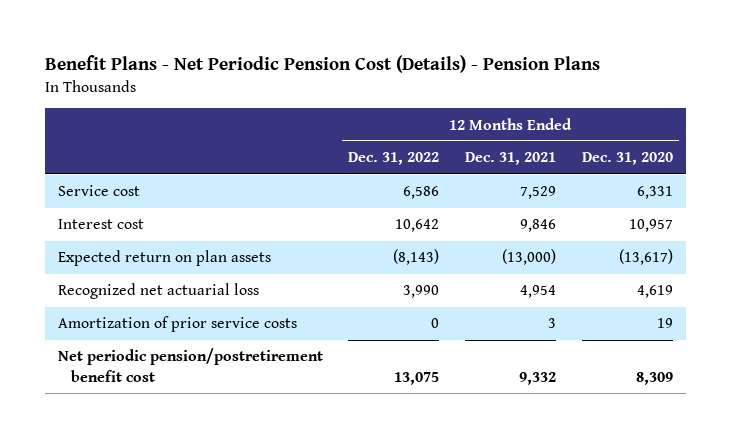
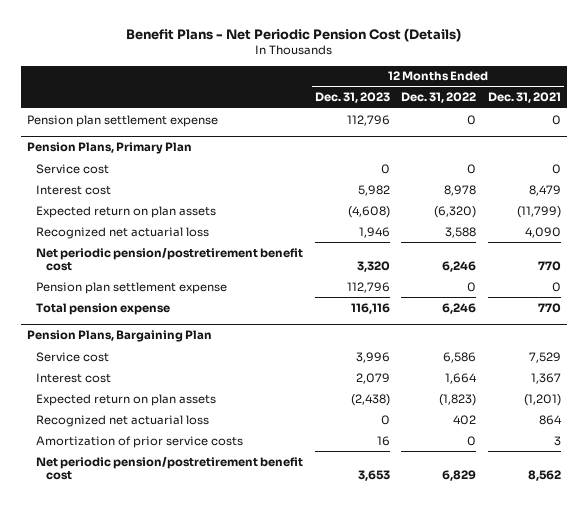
- Benefit Plans - Net Periodic Pension Cost (Details) - Pension Plans
+ Benefit Plans - Net Periodic Pension Cost (Details)
- | 12 Months Ended Dec. 31, 2022 | 12 Months Ended Dec. 31, 2021 | 12 Months Ended Dec. 31, 2020
+ | 12 Months Ended Dec. 31, 2023 | 12 Months Ended Dec. 31, 2022 | 12 Months Ended Dec. 31, 2021
+ Pension plan settlement expense | 112,796 | 0 | 0
+ Pension Plans, Primary Plan
+ Service cost | 0 | 0 | 0
+ Interest cost | 5,982 | 8,978 | 8,479
+ Expected return on plan assets | (4,608) | (6,320) | (11,799)
+ Recognized net actuarial loss | 1,946 | 3,588 | 4,090
+ Net periodic pension/postretirement benefit cost | 3,320 | 6,246 | 770
+ Pension plan settlement expense | 112,796 | 0 | 0
+ Total pension expense | 116,116 | 6,246 | 770
+ Pension Plans, Bargaining Plan
- Interest cost | 10,642 | 9,846 | 10,957
- Expected return on plan assets | (8,143) | (13,000) | (13,617)
- Recognized net actuarial loss | 3,990 | 4,954 | 4,619
+ Interest cost | 2,079 | 1,664 | 1,367
+ Expected return on plan assets | (2,438) | (1,823) | (1,201)
+ Recognized net actuarial loss | 0 | 402 | 864
- Net periodic pension/postretirement benefit cost | 13,075 | 9,332 | 8,309
+ Net periodic pension/postretirement benefit cost | 3,653 | 6,829 | 8,562

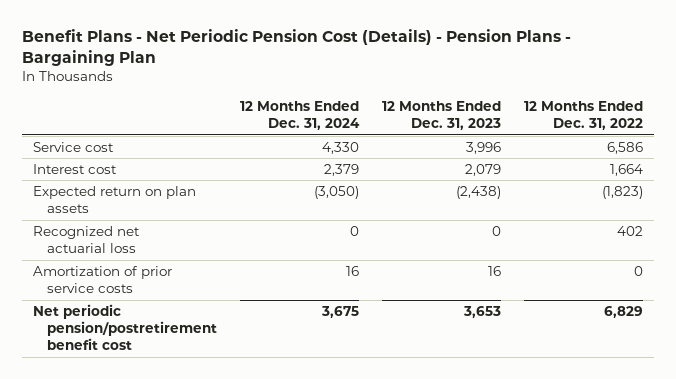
- Benefit Plans - Net Periodic Pension Cost (Details)
+ Benefit Plans - Net Periodic Pension Cost (Details) - Pension Plans - Bargaining Plan
- | 12 Months Ended Dec. 31, 2023 | 12 Months Ended Dec. 31, 2022 | 12 Months Ended Dec. 31, 2021
+ | 12 Months Ended Dec. 31, 2024 | 12 Months Ended Dec. 31, 2023 | 12 Months Ended Dec. 31, 2022
- Pension plan settlement expense | 112,796 | 0 | 0
- Pension Plans, Primary Plan
- Service cost | 0 | 0 | 0
- Interest cost | 5,982 | 8,978 | 8,479
- Expected return on plan assets | (4,608) | (6,320) | (11,799)
- Recognized net actuarial loss | 1,946 | 3,588 | 4,090
- Net periodic pension/postretirement benefit cost | 3,320 | 6,246 | 770
- Pension plan settlement expense | 112,796 | 0 | 0
- Total pension expense | 116,116 | 6,246 | 770
- Pension Plans, Bargaining Plan

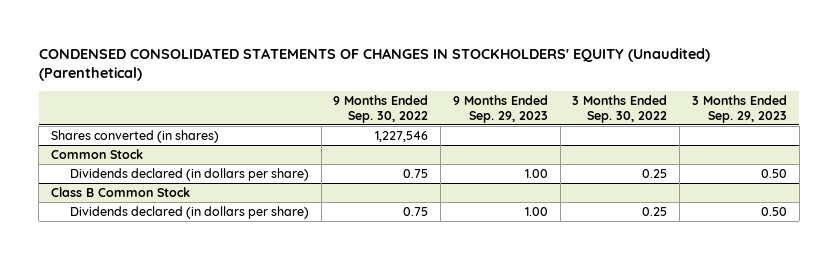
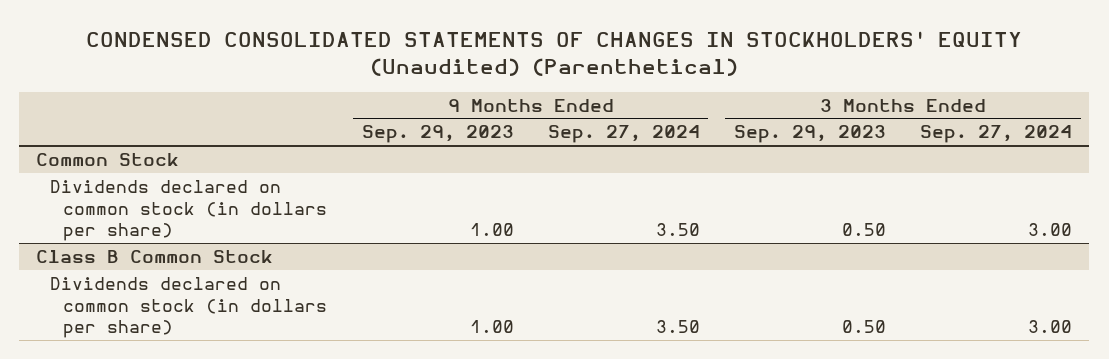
- | 9 Months Ended Sep. 30, 2022 | 9 Months Ended Sep. 29, 2023 | 3 Months Ended Sep. 30, 2022 | 3 Months Ended Sep. 29, 2023
+ | 9 Months Ended Sep. 29, 2023 | 9 Months Ended Sep. 27, 2024 | 3 Months Ended Sep. 29, 2023 | 3 Months Ended Sep. 27, 2024
- Shares converted (in shares) | 1,227,546 | | |
@ Common Stock
- Dividends declared (in dollars per share) | 0.75 | 1.00 | 0.25 | 0.50
+ Dividends declared on common stock (in dollars per share) | 1.00 | 3.50 | 0.50 | 3.00
@ Class B Common Stock
- Dividends declared (in dollars per share) | 0.75 | 1.00 | 0.25 | 0.50
+ Dividends declared on common stock (in dollars per share) | 1.00 | 3.50 | 0.50 | 3.00

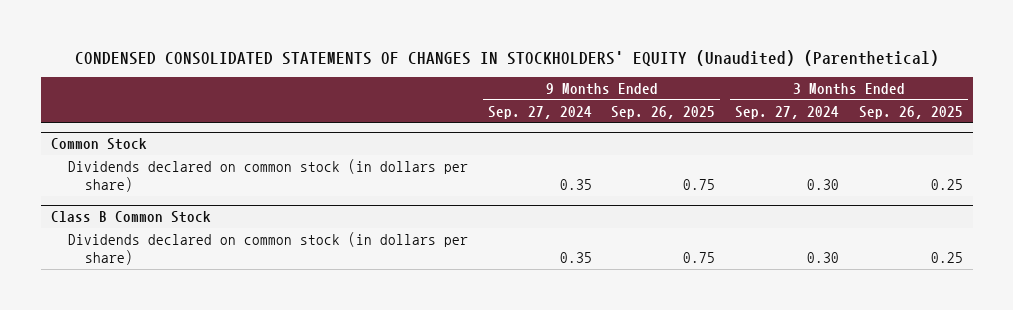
- | 9 Months Ended Sep. 29, 2023 | 9 Months Ended Sep. 27, 2024 | 3 Months Ended Sep. 29, 2023 | 3 Months Ended Sep. 27, 2024
+ | 9 Months Ended Sep. 27, 2024 | 9 Months Ended Sep. 26, 2025 | 3 Months Ended Sep. 27, 2024 | 3 Months Ended Sep. 26, 2025
@ Common Stock
- Dividends declared on common stock (in dollars per share) | 1.00 | 3.50 | 0.50 | 3.00
+ Dividends declared on common stock (in dollars per share) | 0.35 | 0.75 | 0.30 | 0.25
@ Class B Common Stock
- Dividends declared on common stock (in dollars per share) | 1.00 | 3.50 | 0.50 | 3.00
+ Dividends declared on common stock (in dollars per share) | 0.35 | 0.75 | 0.30 | 0.25

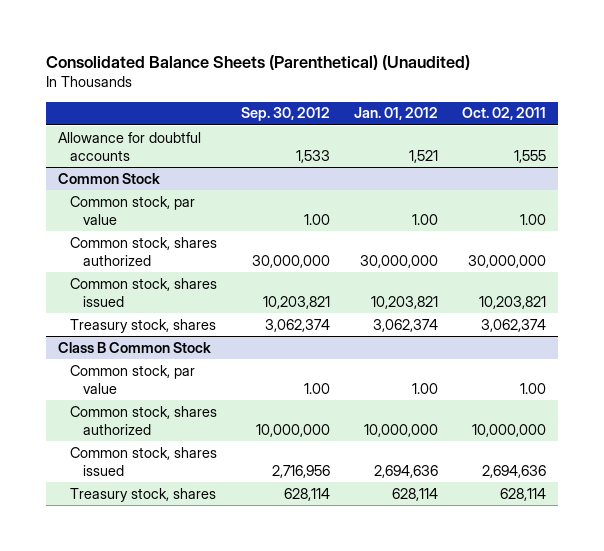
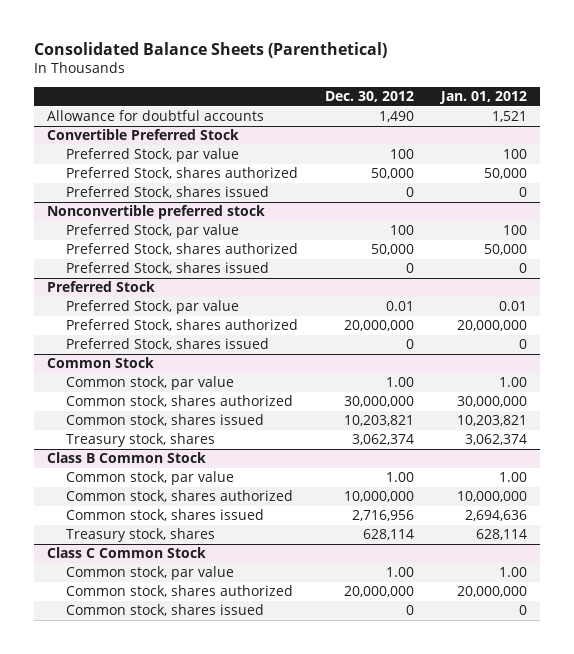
- Consolidated Balance Sheets (Parenthetical) (Unaudited)
+ Consolidated Balance Sheets (Parenthetical)
- | Sep. 30, 2012 | Jan. 01, 2012 | Oct. 02, 2011
+ | Dec. 30, 2012 | Jan. 01, 2012
+ Convertible Preferred Stock
+ Preferred Stock, par value | 100 | 100
+ Preferred Stock, shares authorized | 50,000 | 50,000
+ Preferred Stock, shares issued | 0 | 0
+ Nonconvertible preferred stock
+ Preferred Stock, par value | 100 | 100
+ Preferred Stock, shares authorized | 50,000 | 50,000
+ Preferred Stock, shares issued | 0 | 0
+ Preferred Stock
+ Preferred Stock, par value | 0.01 | 0.01
+ Preferred Stock, shares authorized | 20,000,000 | 20,000,000
+ Preferred Stock, shares issued | 0 | 0
+ Class C Common Stock
+ Common stock, par value | 1.00 | 1.00
+ Common stock, shares authorized | 20,000,000 | 20,000,000
+ Common stock, shares issued | 0 | 0

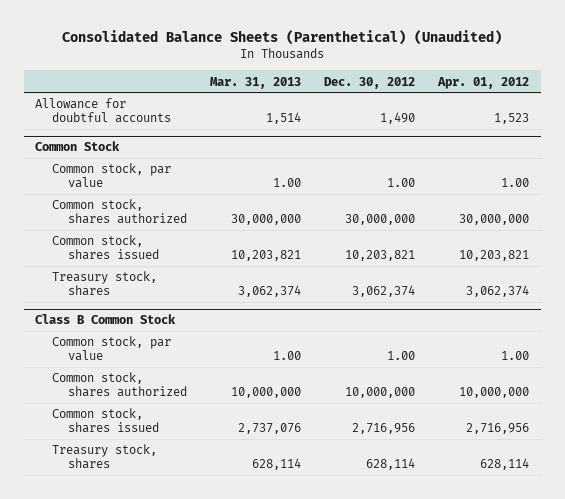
- Consolidated Balance Sheets (Parenthetical)
+ Consolidated Balance Sheets (Parenthetical) (Unaudited)
- | Dec. 30, 2012 | Jan. 01, 2012
+ | Mar. 31, 2013 | Dec. 30, 2012 | Apr. 01, 2012
- Convertible Preferred Stock
- Preferred Stock, par value | 100 | 100
- Preferred Stock, shares authorized | 50,000 | 50,000
- Preferred Stock, shares issued | 0 | 0
- Nonconvertible preferred stock
- Preferred Stock, par value | 100 | 100
- Preferred Stock, shares authorized | 50,000 | 50,000
- Preferred Stock, shares issued | 0 | 0
- Preferred Stock
- Preferred Stock, par value | 0.01 | 0.01
- Preferred Stock, shares authorized | 20,000,000 | 20,000,000
- Preferred Stock, shares issued | 0 | 0
- Class C Common Stock
- Common stock, par value | 1.00 | 1.00
- Common stock, shares authorized | 20,000,000 | 20,000,000
- Common stock, shares issued | 0 | 0

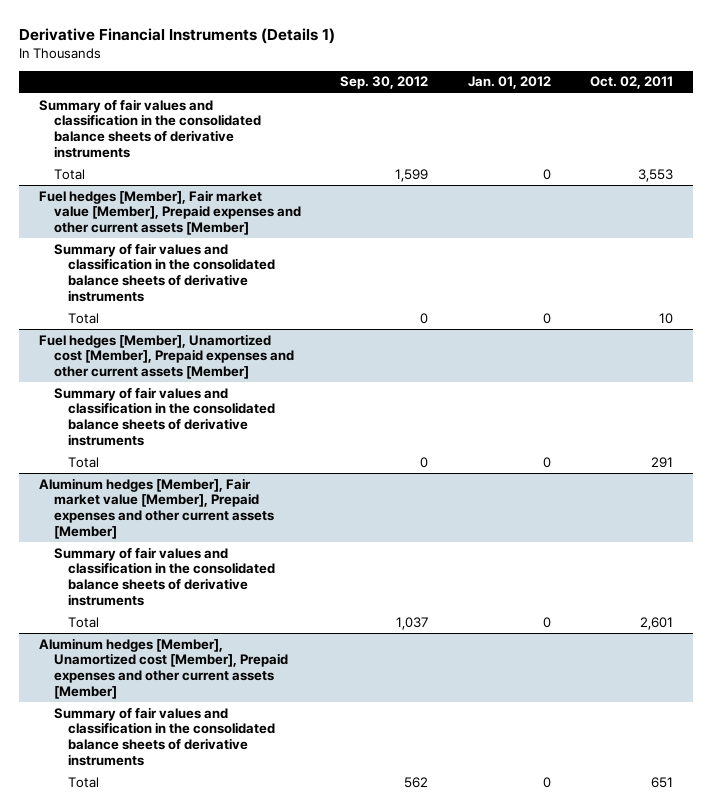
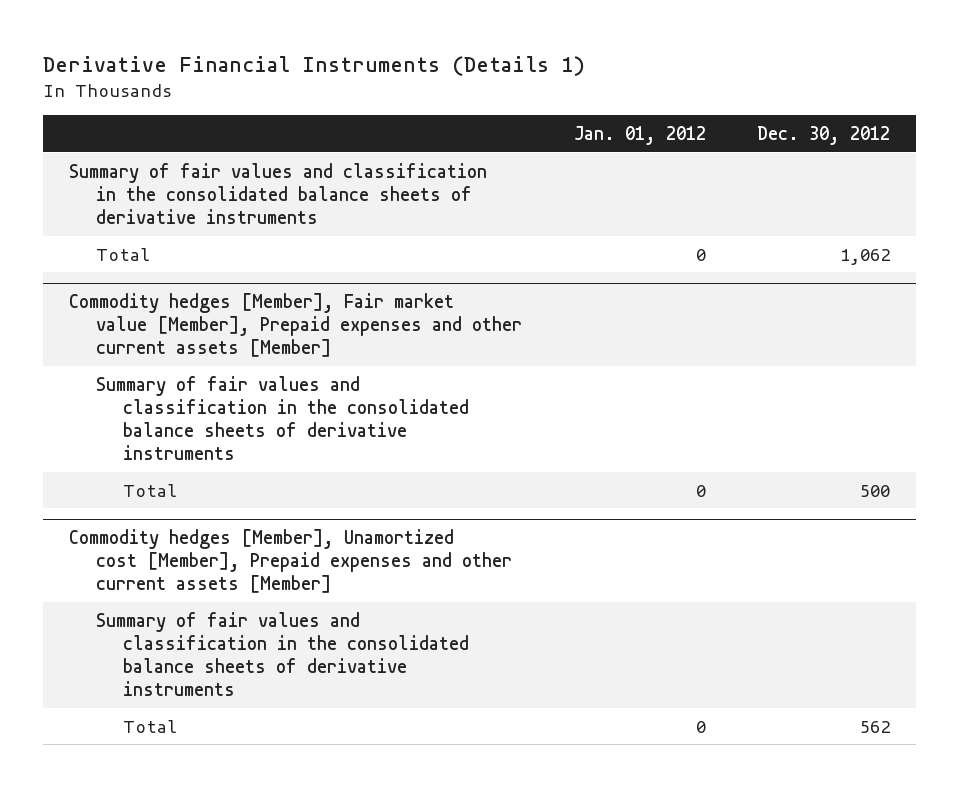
- | Sep. 30, 2012 | Jan. 01, 2012 | Oct. 02, 2011
+ | Jan. 01, 2012 | Dec. 30, 2012
- Fuel hedges [Member], Fair market value [Member], Prepaid expenses and other current assets [Member]
- Summary of fair values and classification in the consolidated balance sheets of derivative instruments
- Total | 0 | 0 | 10
- Fuel hedges [Member], Unamortized cost [Member], Prepaid expenses and other current assets [Member]
- Summary of fair values and classification in the consolidated balance sheets of derivative instruments
- Total | 0 | 0 | 291
- Aluminum hedges [Member], Fair market value [Member], Prepaid expenses and other current assets [Member]
+ Commodity hedges [Member], Fair market value [Member], Prepaid expenses and other current assets [Member]
- Aluminum hedges [Member], Unamortized cost [Member], Prepaid expenses and other current assets [Member]
+ Commodity hedges [Member], Unamortized cost [Member], Prepaid expenses and other current assets [Member]

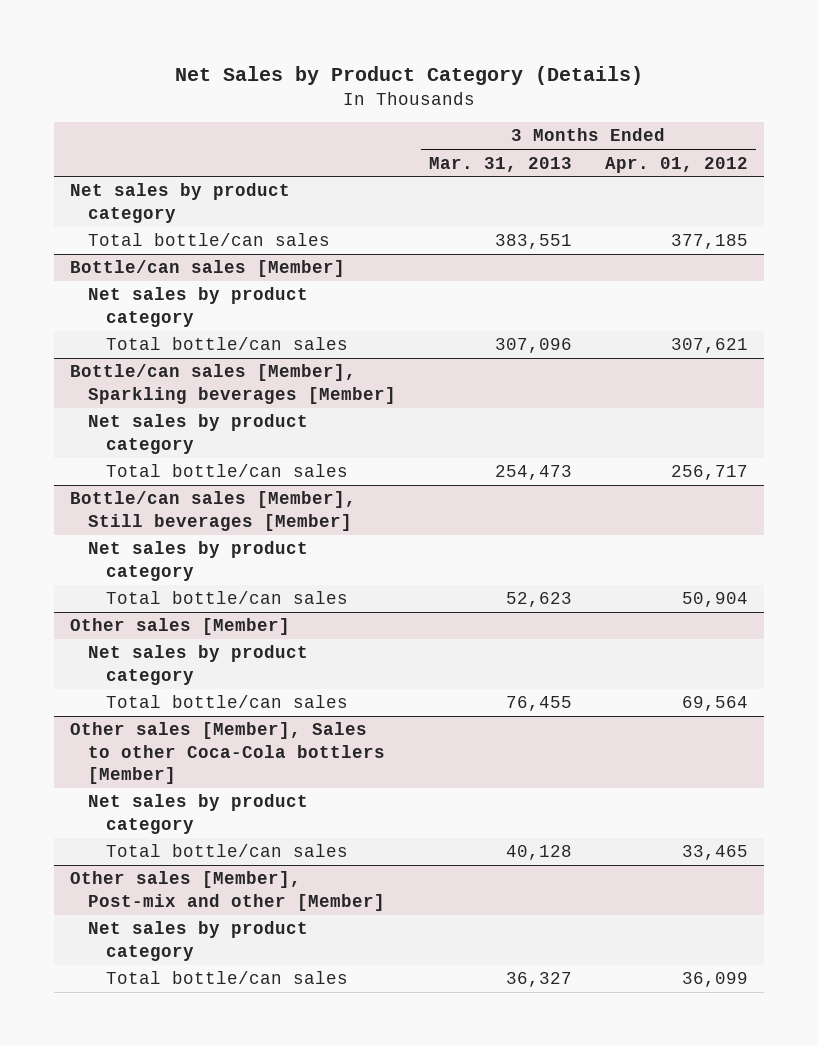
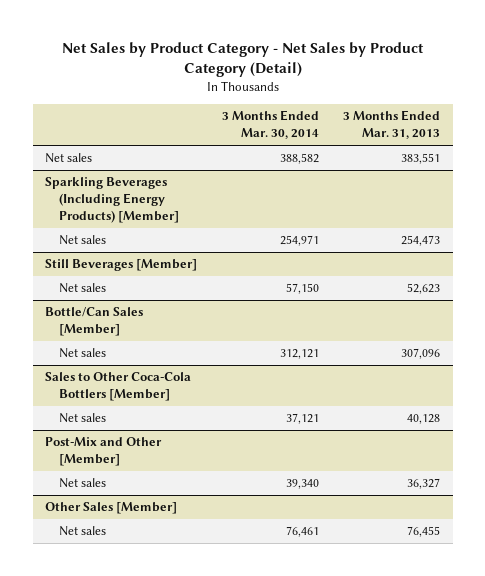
- Net Sales by Product Category (Details)
+ Net Sales by Product Category - Net Sales by Product Category (Detail)
- | 3 Months Ended Mar. 31, 2013 | 3 Months Ended Apr. 01, 2012
+ | 3 Months Ended Mar. 30, 2014 | 3 Months Ended Mar. 31, 2013
- Net sales by product category
- Total bottle/can sales | 383,551 | 377,185
- Bottle/can sales [Member]
- Net sales by product category
- Total bottle/can sales | 307,096 | 307,621
- Bottle/can sales [Member], Sparkling beverages [Member]
- Net sales by product category
- Total bottle/can sales | 254,473 | 256,717
- Bottle/can sales [Member], Still beverages [Member]
- Net sales by product category
- Total bottle/can sales | 52,623 | 50,904
- Other sales [Member]
- Net sales by product category
- Total bottle/can sales | 76,455 | 69,564
- Other sales [Member], Sales to other Coca-Cola bottlers [Member]
- Net sales by product category
- Total bottle/can sales | 40,128 | 33,465
- Other sales [Member], Post-mix and other [Member]
- Net sales by product category
- Total bottle/can sales | 36,327 | 36,099
+ Net sales | 388,582 | 383,551
+ Sparkling Beverages (Including Energy Products) [Member]
+ Net sales | 254,971 | 254,473
+ Still Beverages [Member]
+ Net sales | 57,150 | 52,623
+ Bottle/Can Sales [Member]
+ Net sales | 312,121 | 307,096
+ Sales to Other Coca-Cola Bottlers [Member]
+ Net sales | 37,121 | 40,128
+ Post-Mix and Other [Member]
+ Net sales | 39,340 | 36,327
+ Other Sales [Member]
+ Net sales | 76,461 | 76,455

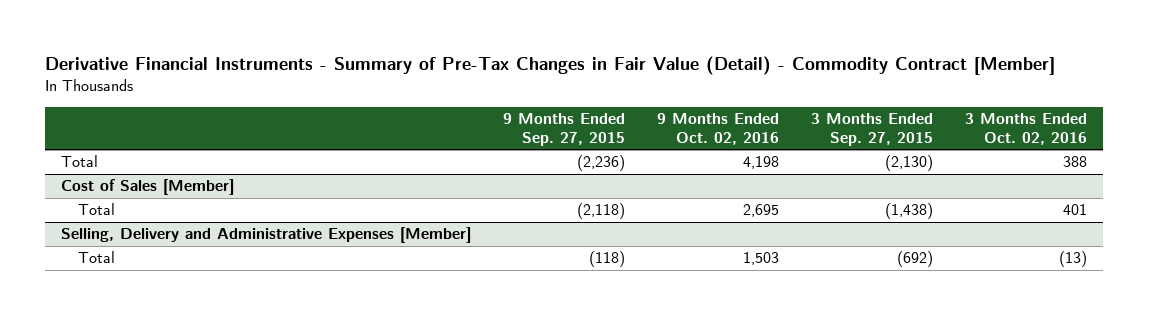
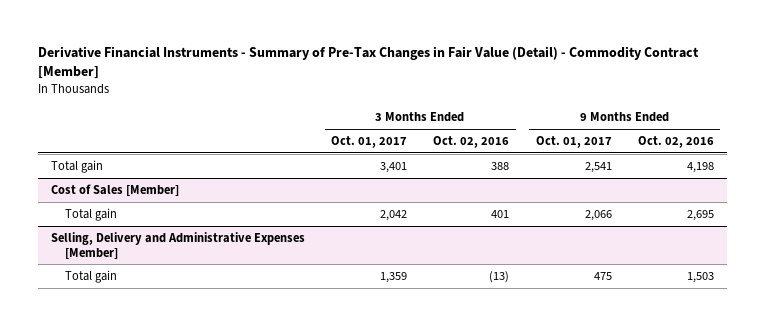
- | 9 Months Ended Sep. 27, 2015 | 9 Months Ended Oct. 02, 2016 | 3 Months Ended Sep. 27, 2015 | 3 Months Ended Oct. 02, 2016
+ | 3 Months Ended Oct. 01, 2017 | 3 Months Ended Oct. 02, 2016 | 9 Months Ended Oct. 01, 2017 | 9 Months Ended Oct. 02, 2016
- Total | (2,236) | 4,198 | (2,130) | 388
+ Total gain | 3,401 | 388 | 2,541 | 4,198
@ Cost of Sales [Member]
- Total | (2,118) | 2,695 | (1,438) | 401
+ Total gain | 2,042 | 401 | 2,066 | 2,695
@ Selling, Delivery and Administrative Expenses [Member]
- Total | (118) | 1,503 | (692) | (13)
+ Total gain | 1,359 | (13) | 475 | 1,503

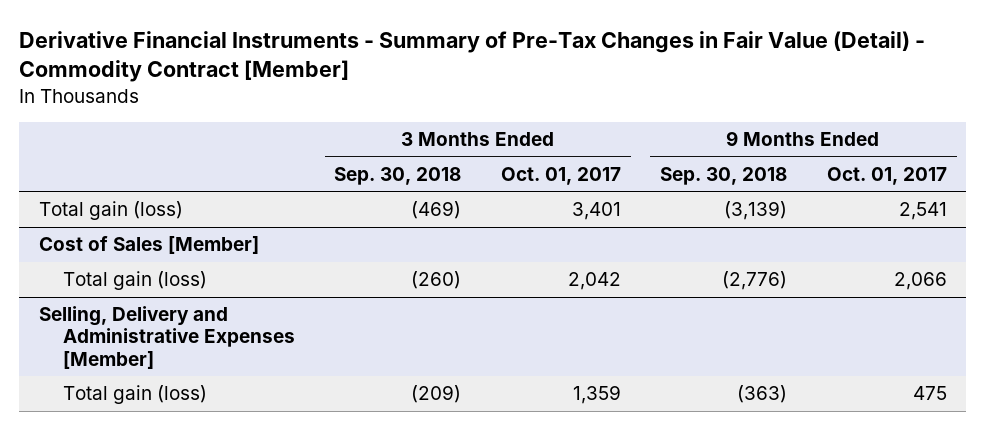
- | 3 Months Ended Oct. 01, 2017 | 3 Months Ended Oct. 02, 2016 | 9 Months Ended Oct. 01, 2017 | 9 Months Ended Oct. 02, 2016
+ | 3 Months Ended Sep. 30, 2018 | 3 Months Ended Oct. 01, 2017 | 9 Months Ended Sep. 30, 2018 | 9 Months Ended Oct. 01, 2017
- Total gain | 3,401 | 388 | 2,541 | 4,198
+ Total gain (loss) | (469) | 3,401 | (3,139) | 2,541
@ Cost of Sales [Member]
- Total gain | 2,042 | 401 | 2,066 | 2,695
+ Total gain (loss) | (260) | 2,042 | (2,776) | 2,066
@ Selling, Delivery and Administrative Expenses [Member]
- Total gain | 1,359 | (13) | 475 | 1,503
+ Total gain (loss) | (209) | 1,359 | (363) | 475

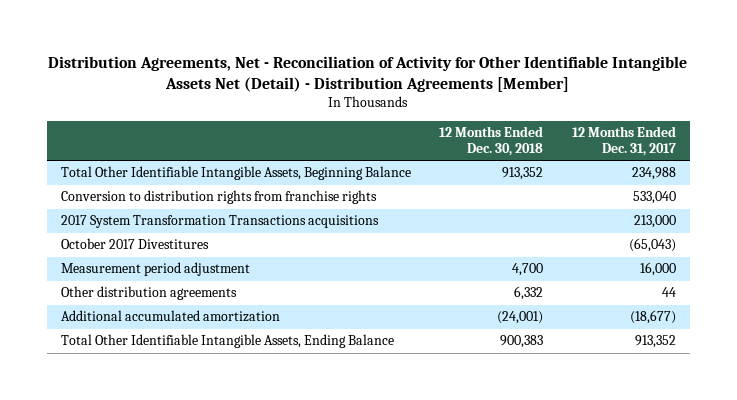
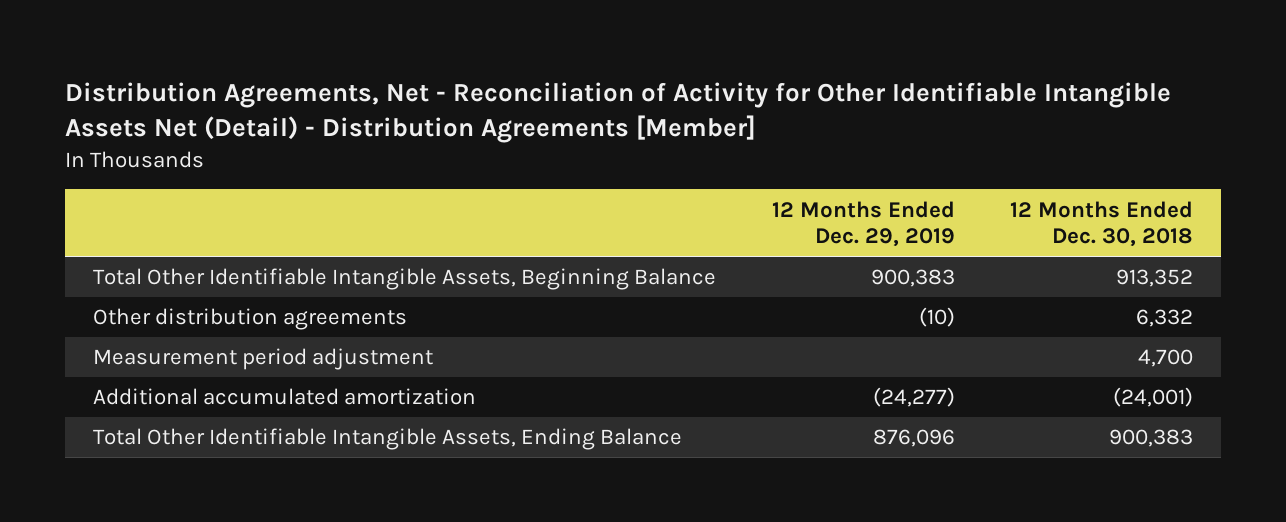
- | 12 Months Ended Dec. 30, 2018 | 12 Months Ended Dec. 31, 2017
+ | 12 Months Ended Dec. 29, 2019 | 12 Months Ended Dec. 30, 2018
- Conversion to distribution rights from franchise rights | | 533,040
- 2017 System Transformation Transactions acquisitions | | 213,000
- October 2017 Divestitures | | (65,043)
moved down: Measurement period adjustment | | 4,700

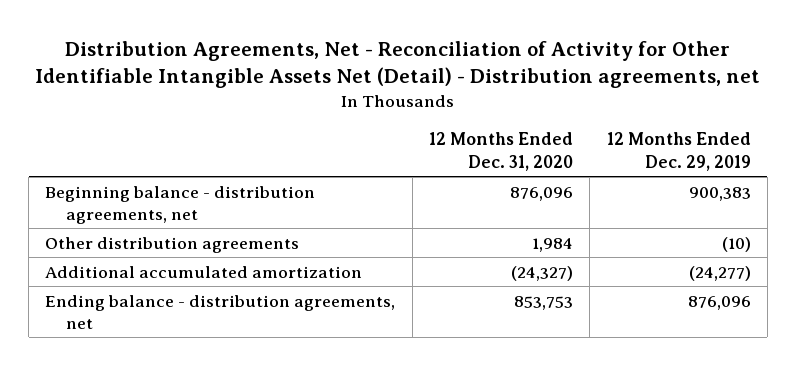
- Distribution Agreements, Net - Reconciliation of Activity for Other Identifiable Intangible Assets Net (Detail) - Distribution Agreements [Member]
+ Distribution Agreements, Net - Reconciliation of Activity for Other Identifiable Intangible Assets Net (Detail) - Distribution agreements, net
- | 12 Months Ended Dec. 29, 2019 | 12 Months Ended Dec. 30, 2018
+ | 12 Months Ended Dec. 31, 2020 | 12 Months Ended Dec. 29, 2019
- Total Other Identifiable Intangible Assets, Beginning Balance | 900,383 | 913,352
+ Beginning balance - distribution agreements, net | 876,096 | 900,383
- Measurement period adjustment | | 4,700
- Total Other Identifiable Intangible Assets, Ending Balance | 876,096 | 900,383
+ Ending balance - distribution agreements, net | 853,753 | 876,096

